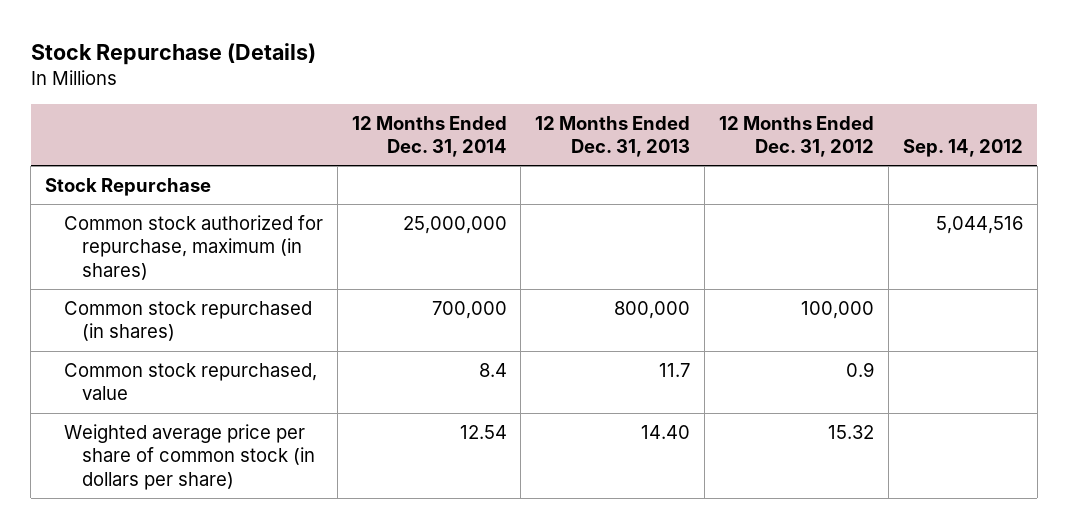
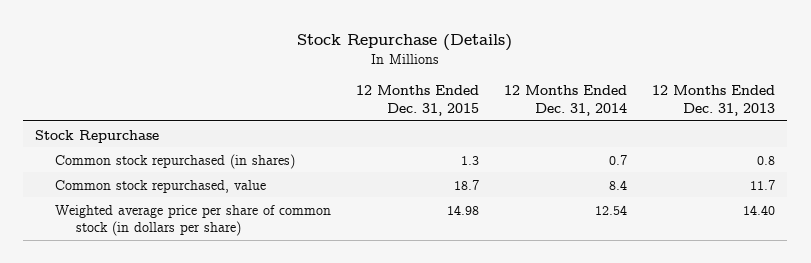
- | 12 Months Ended Dec. 31, 2014 | 12 Months Ended Dec. 31, 2013 | 12 Months Ended Dec. 31, 2012 | Sep. 14, 2012
+ | 12 Months Ended Dec. 31, 2015 | 12 Months Ended Dec. 31, 2014 | 12 Months Ended Dec. 31, 2013
- Common stock authorized for repurchase, maximum (in shares) | 25,000,000 | | | 5,044,516
- Common stock repurchased (in shares) | 700,000 | 800,000 | 100,000 |
+ Common stock repurchased (in shares) | 1.3 | 0.7 | 0.8

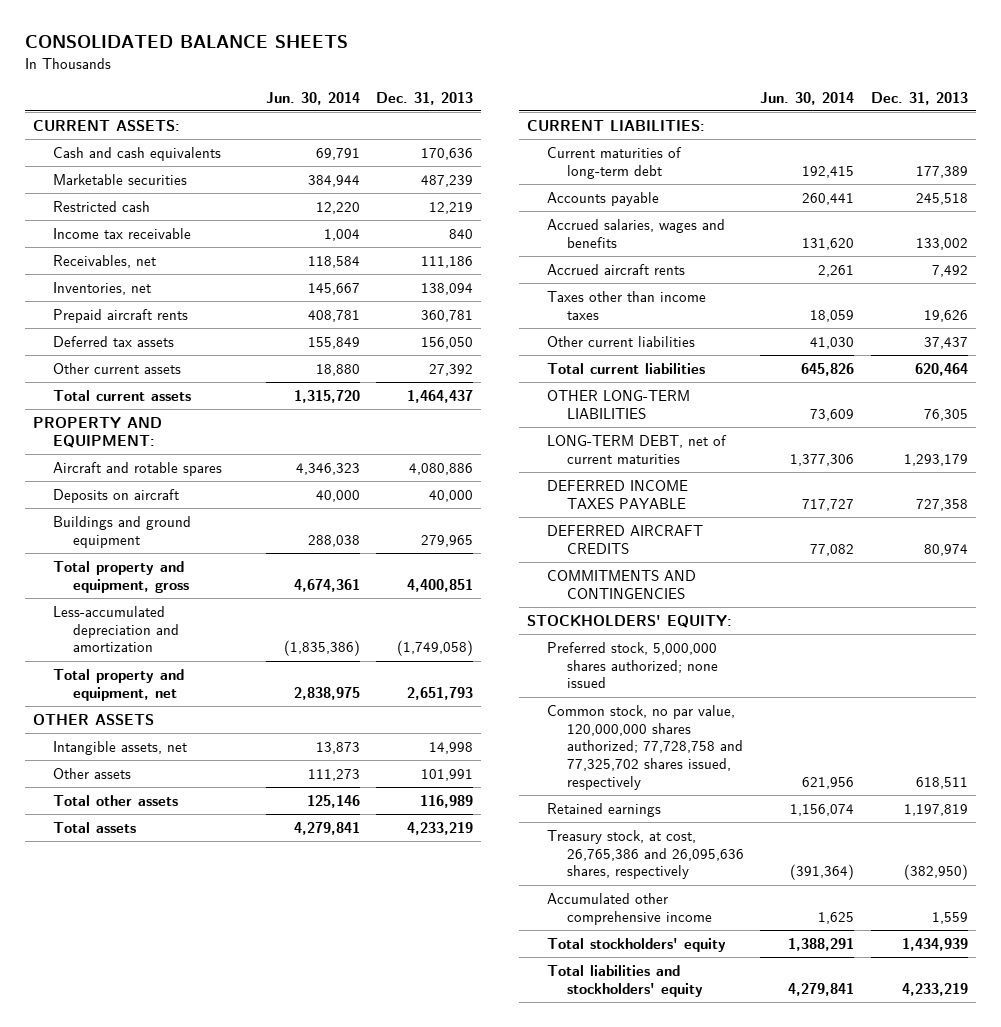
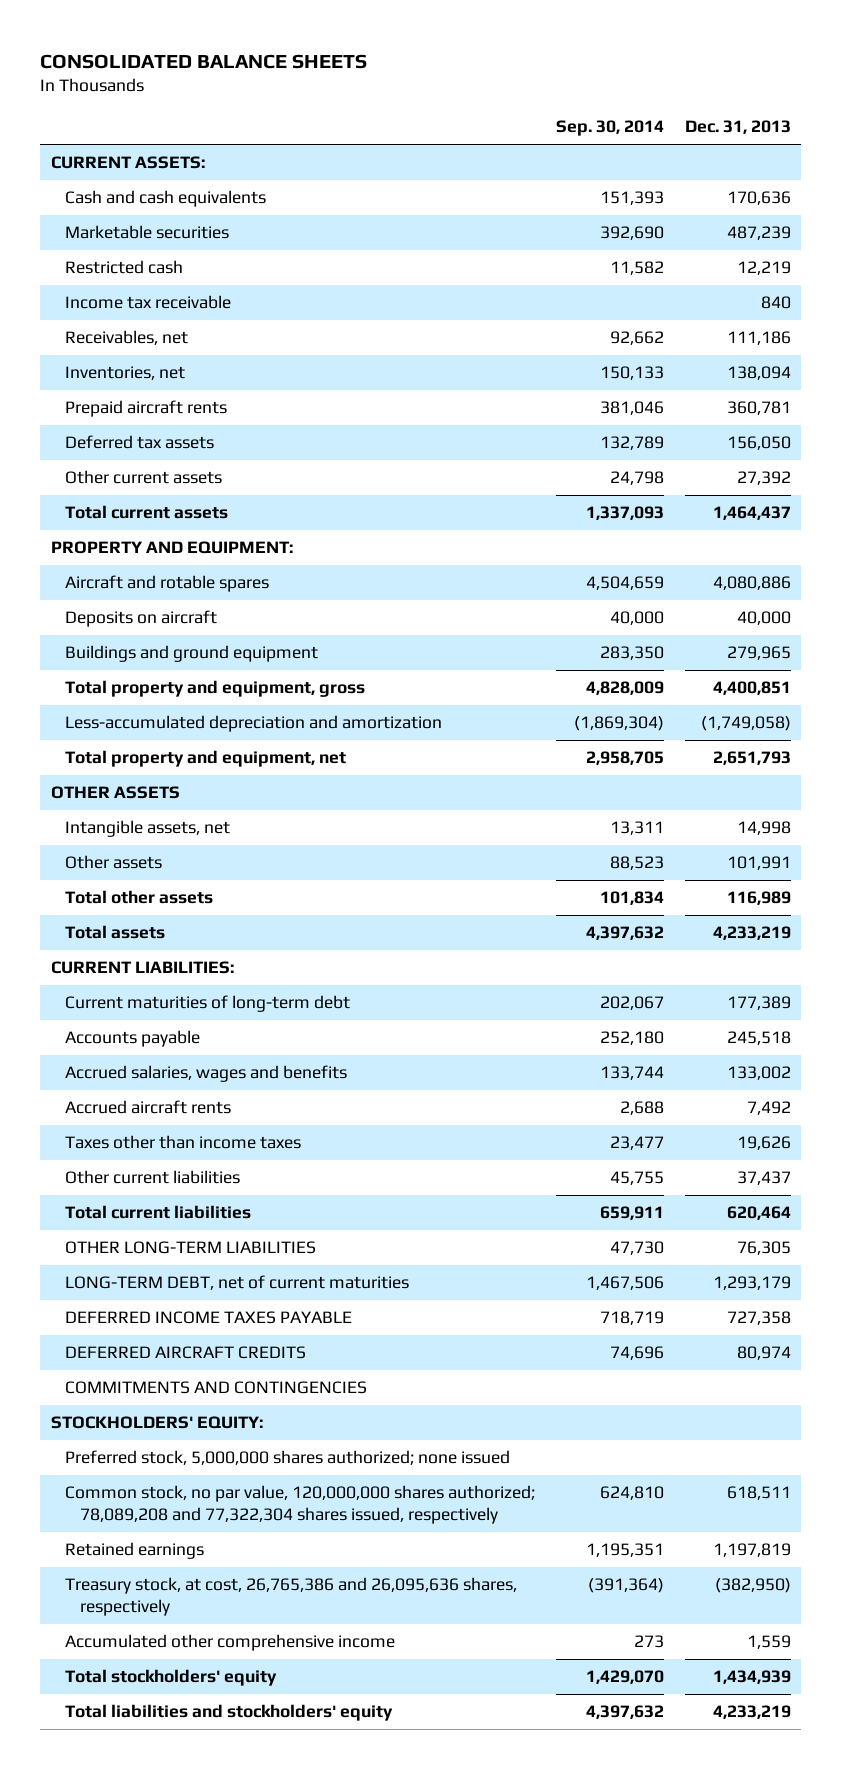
- | Jun. 30, 2014 | Dec. 31, 2013
+ | Sep. 30, 2014 | Dec. 31, 2013
- Common stock, no par value, 120,000,000 shares authorized; 77,728,758 and 77,325,702 shares issued, respectively | 621,956 | 618,511
+ Common stock, no par value, 120,000,000 shares authorized; 78,089,208 and 77,322,304 shares issued, respectively | 624,810 | 618,511

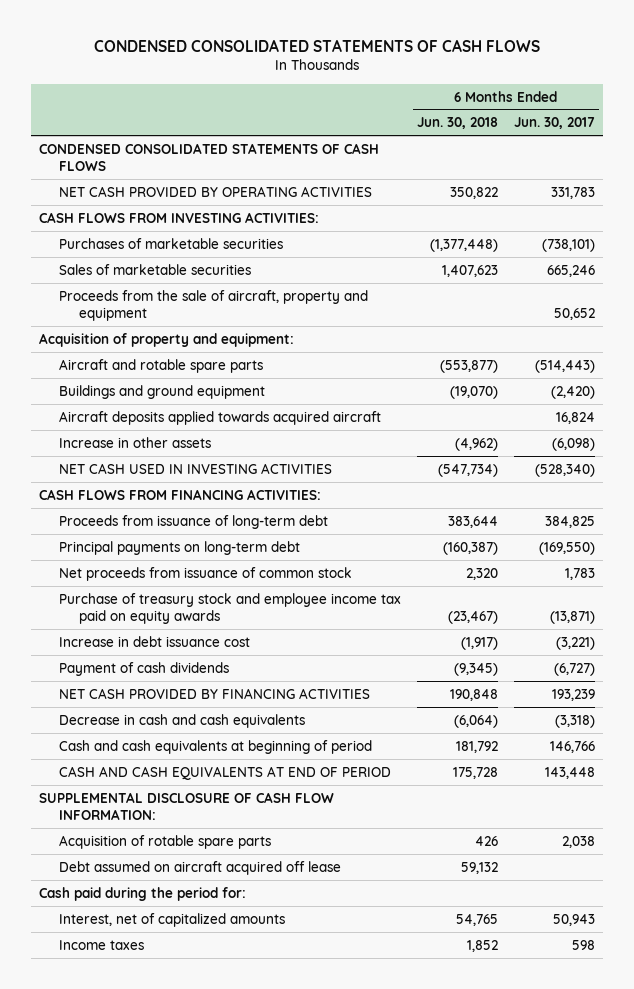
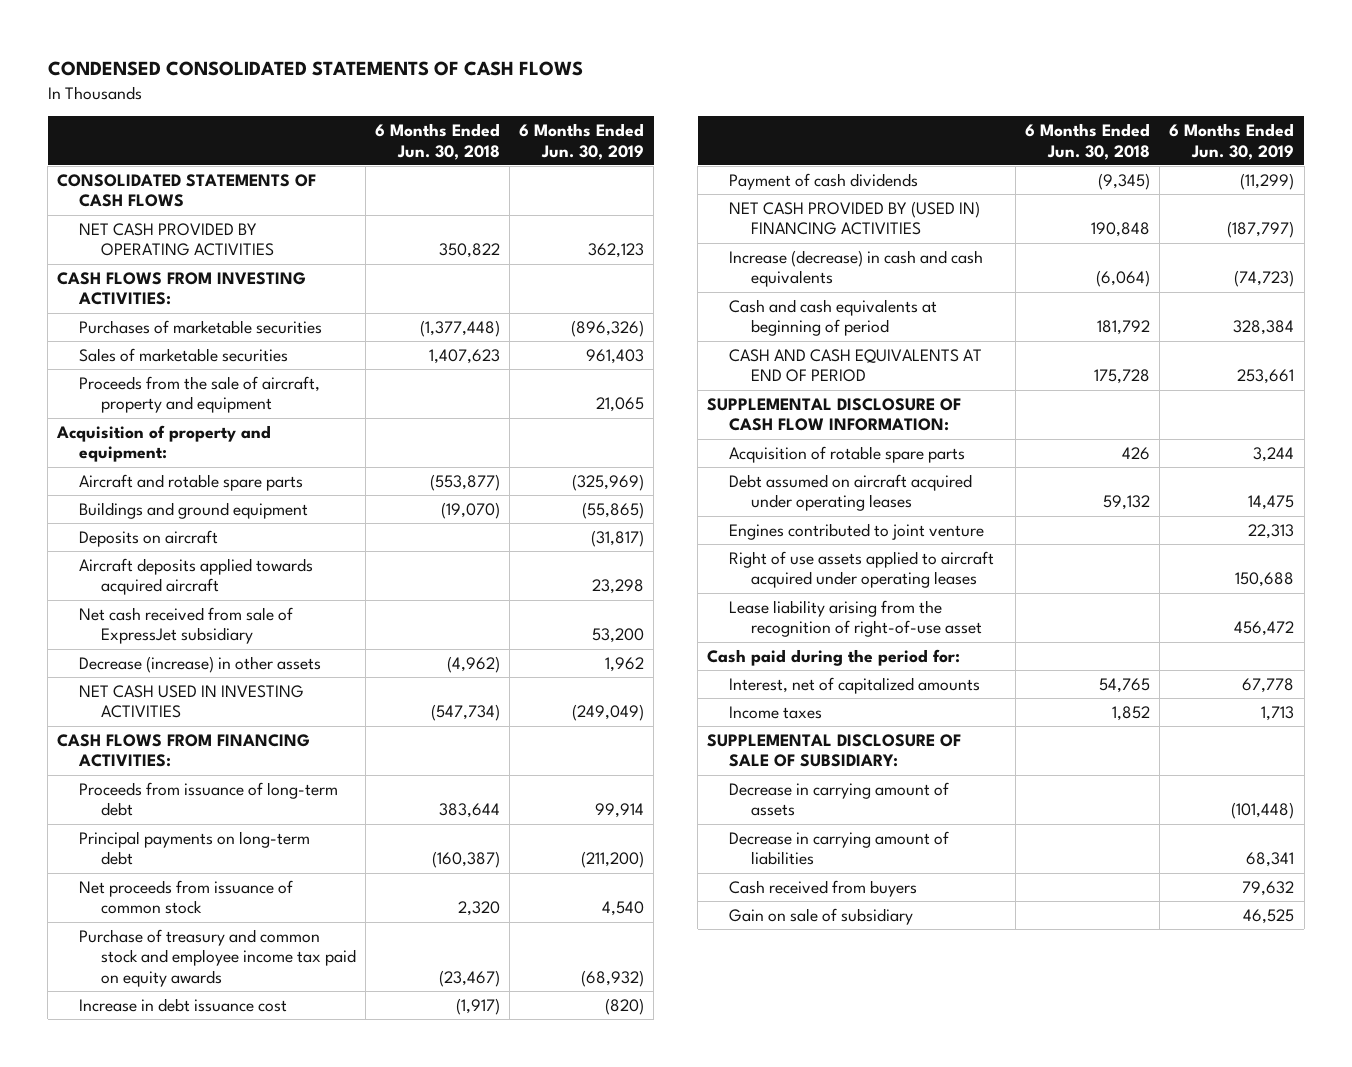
- | 6 Months Ended Jun. 30, 2018 | 6 Months Ended Jun. 30, 2017
+ | 6 Months Ended Jun. 30, 2018 | 6 Months Ended Jun. 30, 2019
- CONDENSED CONSOLIDATED STATEMENTS OF CASH FLOWS
+ CONSOLIDATED STATEMENTS OF CASH FLOWS
+ Deposits on aircraft | | (31,817)
- Increase in other assets | (4,962) | (6,098)
+ Net cash received from sale of ExpressJet subsidiary | | 53,200
+ Decrease (increase) in other assets | (4,962) | 1,962
- Purchase of treasury stock and employee income tax paid on equity awards | (23,467) | (13,871)
+ Purchase of treasury and common stock and employee income tax paid on equity awards | (23,467) | (68,932)
- NET CASH PROVIDED BY FINANCING ACTIVITIES | 190,848 | 193,239
- Decrease in cash and cash equivalents | (6,064) | (3,318)
+ NET CASH PROVIDED BY (USED IN) FINANCING ACTIVITIES | 190,848 | (187,797)
+ Increase (decrease) in cash and cash equivalents | (6,064) | (74,723)
- Debt assumed on aircraft acquired off lease | 59,132 |
+ Debt assumed on aircraft acquired under operating leases | 59,132 | 14,475
+ Engines contributed to joint venture | | 22,313
+ Right of use assets applied to aircraft acquired under operating leases | | 150,688
+ Lease liability arising from the recognition of right-of-use asset | | 456,472
+ SUPPLEMENTAL DISCLOSURE OF SALE OF SUBSIDIARY:
+ Decrease in carrying amount of assets | | (101,448)
+ Decrease in carrying amount of liabilities | | 68,341
+ Cash received from buyers | | 79,632
+ Gain on sale of subsidiary | | 46,525

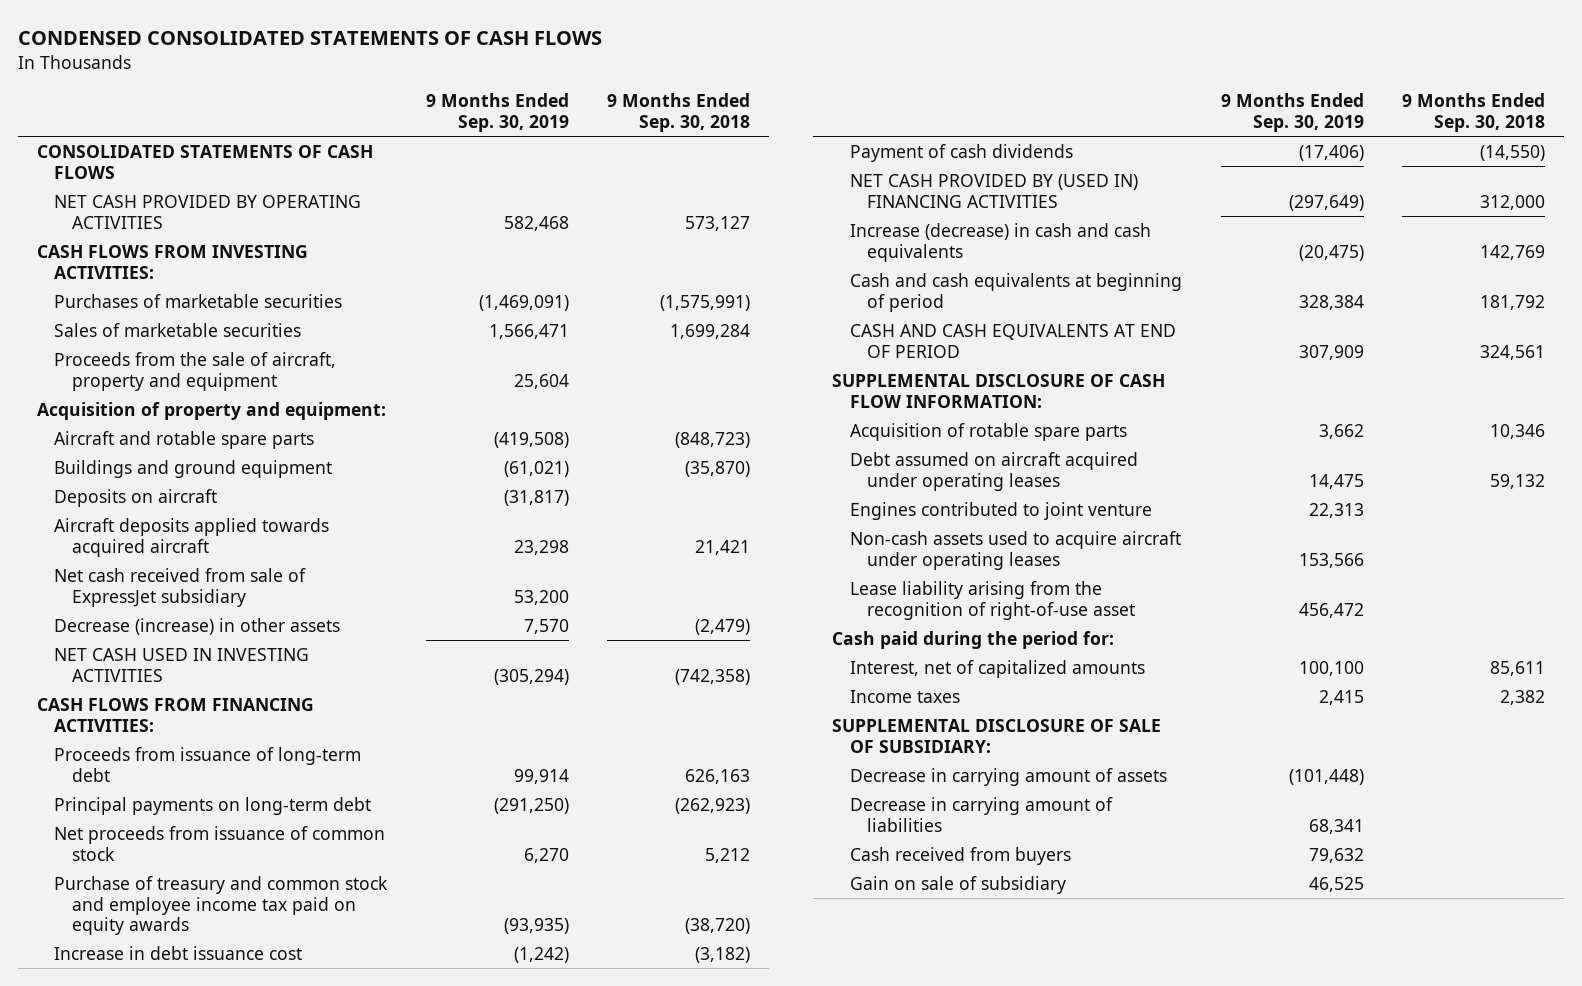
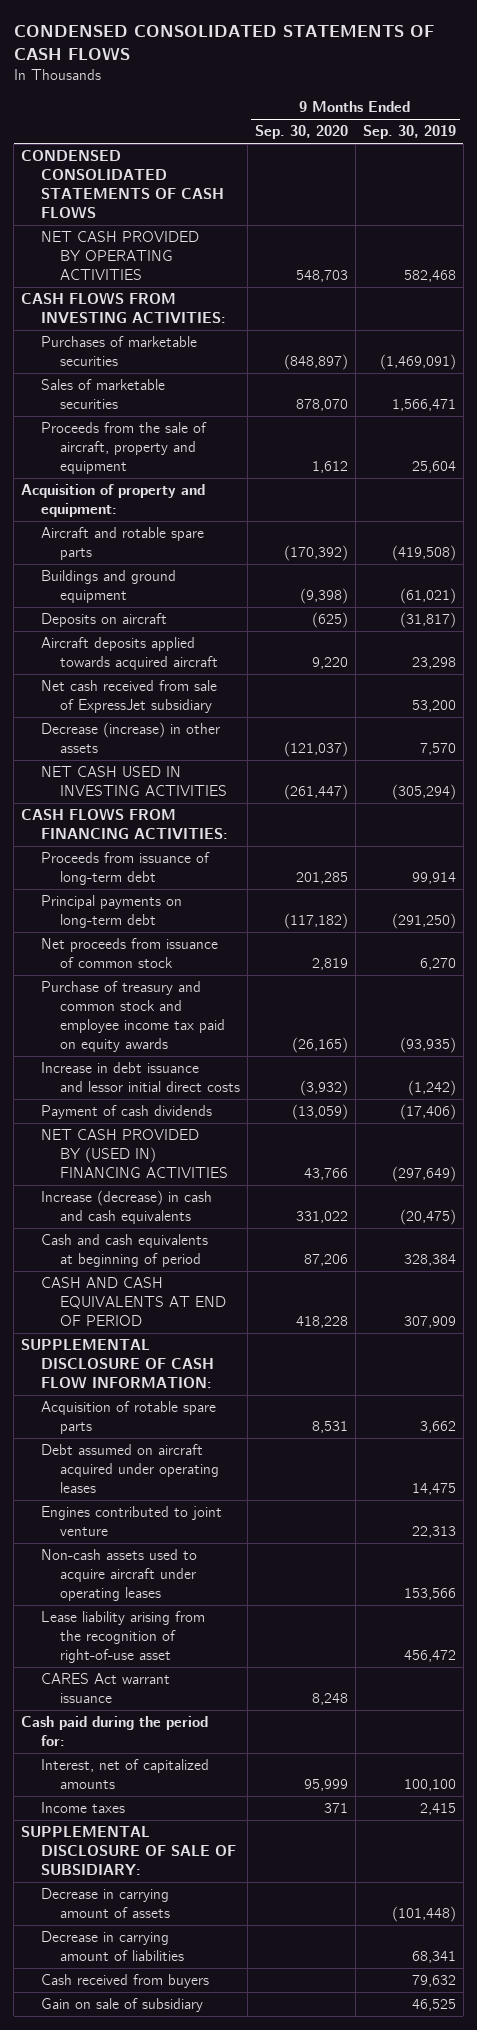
- | 9 Months Ended Sep. 30, 2019 | 9 Months Ended Sep. 30, 2018
+ | 9 Months Ended Sep. 30, 2020 | 9 Months Ended Sep. 30, 2019
- CONSOLIDATED STATEMENTS OF CASH FLOWS
+ CONDENSED CONSOLIDATED STATEMENTS OF CASH FLOWS
- Increase in debt issuance cost | (1,242) | (3,182)
+ Increase in debt issuance and lessor initial direct costs | (3,932) | (1,242)
+ CARES Act warrant issuance | 8,248 |

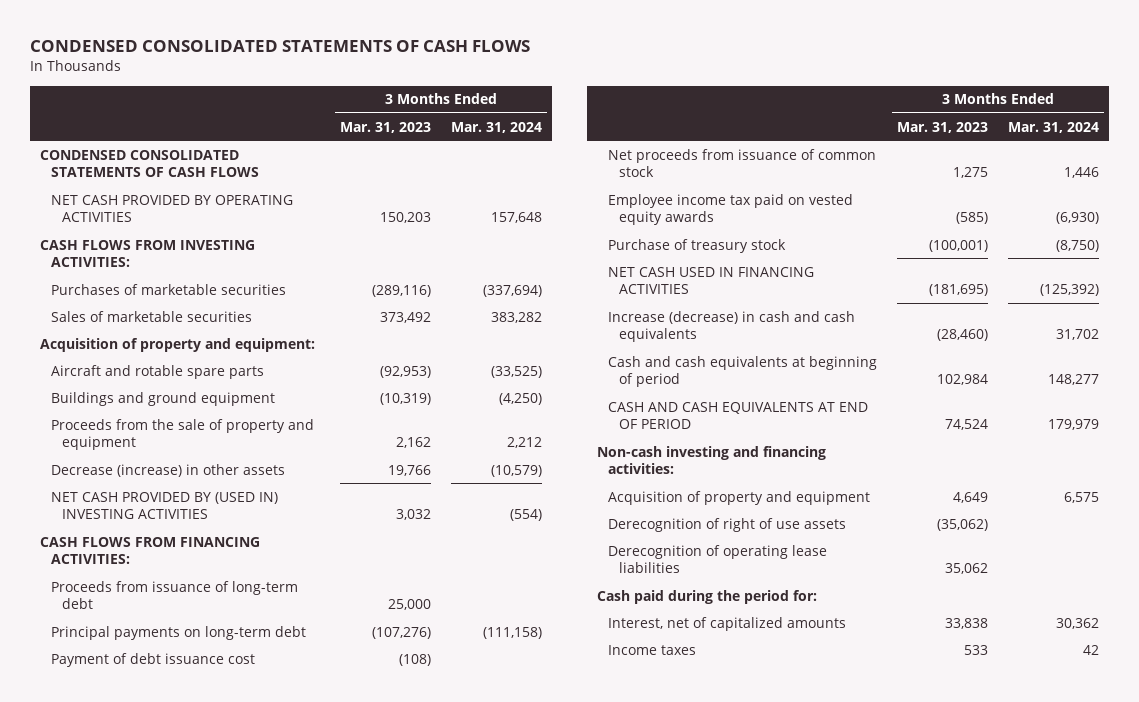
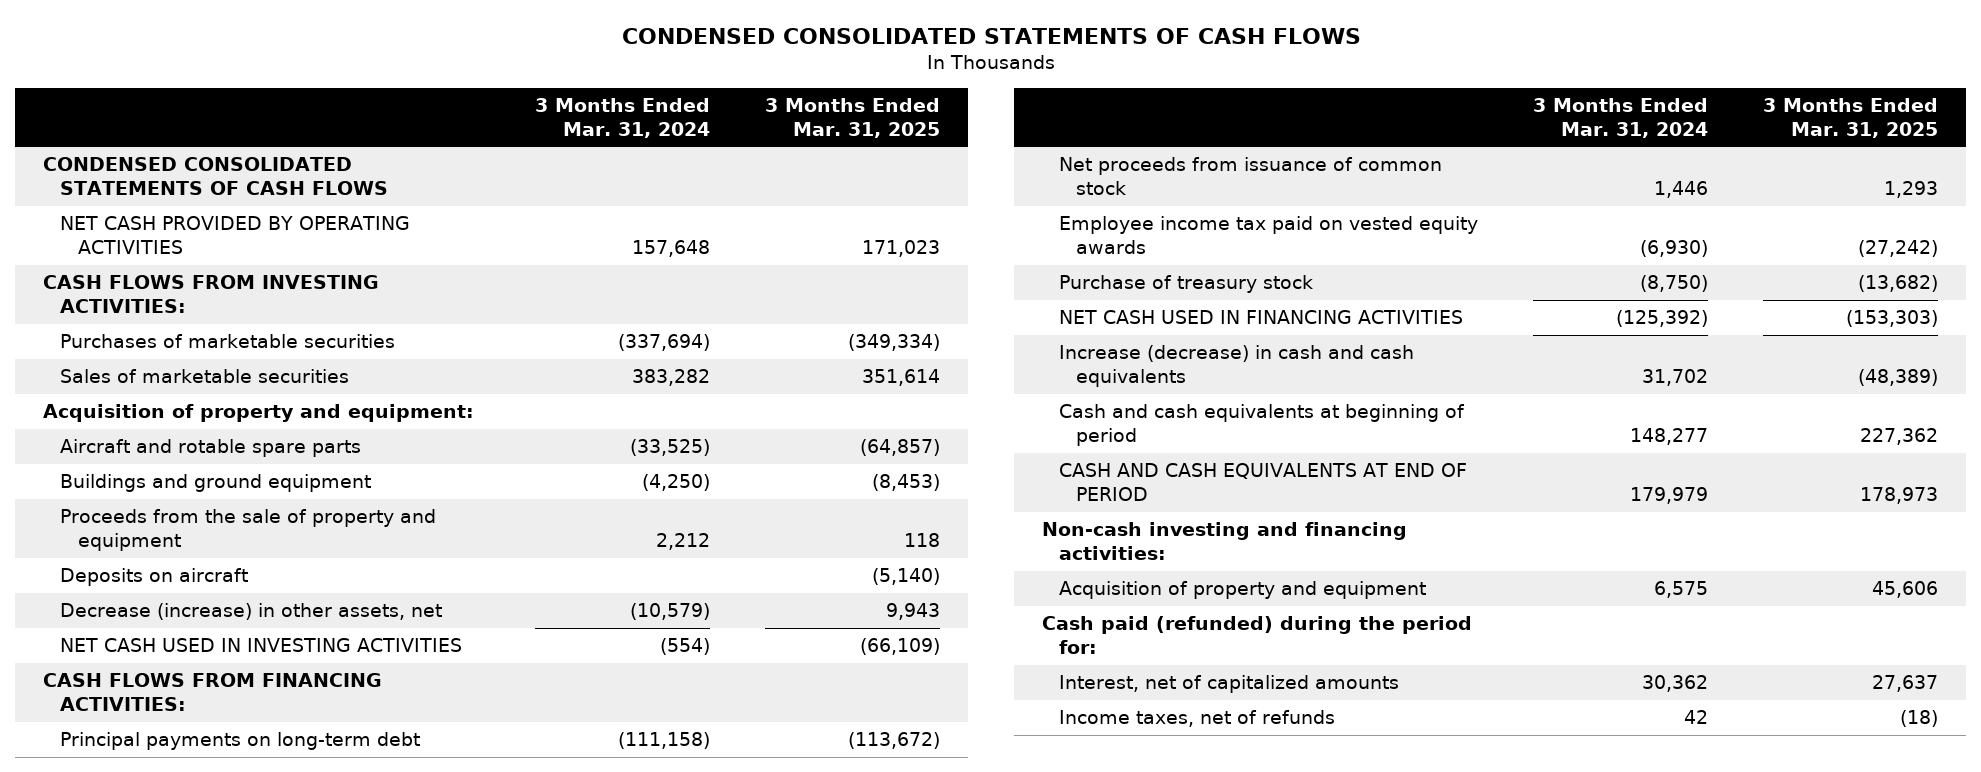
- | 3 Months Ended Mar. 31, 2023 | 3 Months Ended Mar. 31, 2024
+ | 3 Months Ended Mar. 31, 2024 | 3 Months Ended Mar. 31, 2025
- Decrease (increase) in other assets | 19,766 | (10,579)
- NET CASH PROVIDED BY (USED IN) INVESTING ACTIVITIES | 3,032 | (554)
+ Deposits on aircraft | | (5,140)
+ Decrease (increase) in other assets, net | (10,579) | 9,943
+ NET CASH USED IN INVESTING ACTIVITIES | (554) | (66,109)
- Proceeds from issuance of long-term debt | 25,000 |
- Payment of debt issuance cost | (108) |
- Derecognition of right of use assets | (35,062) |
- Derecognition of operating lease liabilities | 35,062 |
- Cash paid during the period for:
+ Cash paid (refunded) during the period for:
- Income taxes | 533 | 42
+ Income taxes, net of refunds | 42 | (18)

